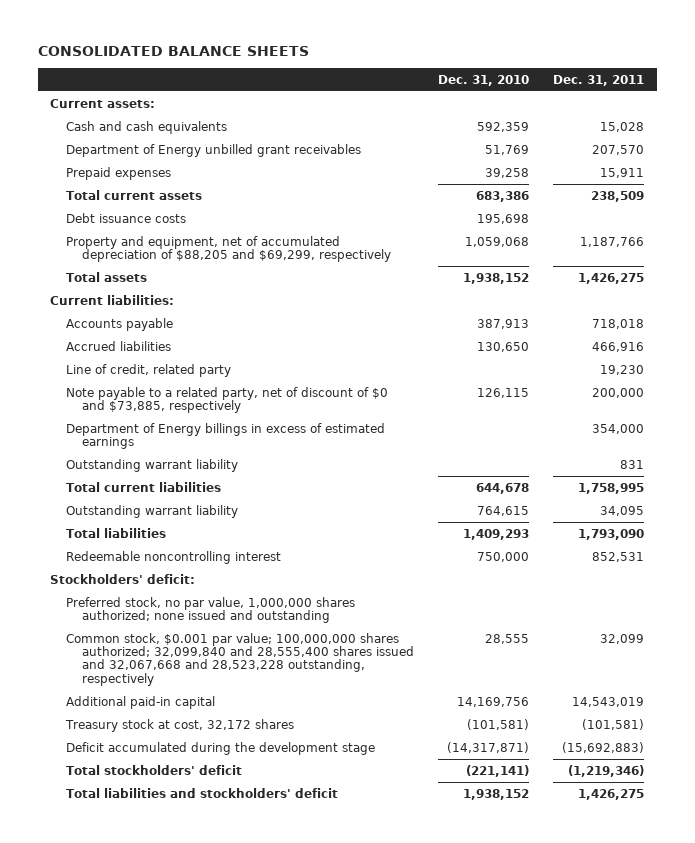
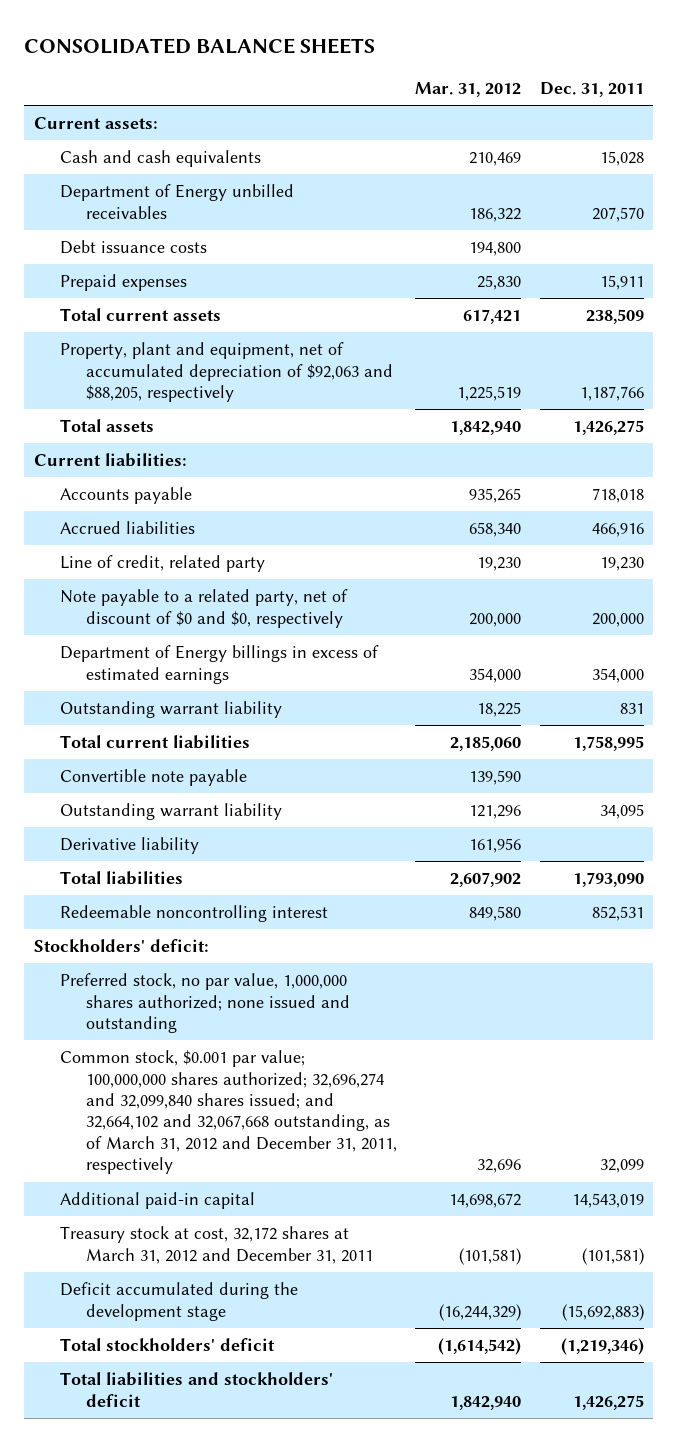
- | Dec. 31, 2010 | Dec. 31, 2011
+ | Mar. 31, 2012 | Dec. 31, 2011
- Department of Energy unbilled grant receivables | 51,769 | 207,570
+ Department of Energy unbilled receivables | 186,322 | 207,570
moved up: Debt issuance costs | 194,800 |
- Property and equipment, net of accumulated depreciation of $88,205 and $69,299, respectively | 1,059,068 | 1,187,766
+ Property, plant and equipment, net of accumulated depreciation of $92,063 and $88,205, respectively | 1,225,519 | 1,187,766
- Note payable to a related party, net of discount of $0 and $73,885, respectively | 126,115 | 200,000
+ Note payable to a related party, net of discount of $0 and $0, respectively | 200,000 | 200,000
+ Convertible note payable | 139,590 |
+ Derivative liability | 161,956 |
- Common stock, $0.001 par value; 100,000,000 shares authorized; 32,099,840 and 28,555,400 shares issued and 32,067,668 and 28,523,228 outstanding, respectively | 28,555 | 32,099
+ Common stock, $0.001 par value; 100,000,000 shares authorized; 32,696,274 and 32,099,840 shares issued; and 32,664,102 and 32,067,668 outstanding, as of March 31, 2012 and December 31, 2011, respectively | 32,696 | 32,099
- Treasury stock at cost, 32,172 shares | (101,581) | (101,581)
+ Treasury stock at cost, 32,172 shares at March 31, 2012 and December 31, 2011 | (101,581) | (101,581)

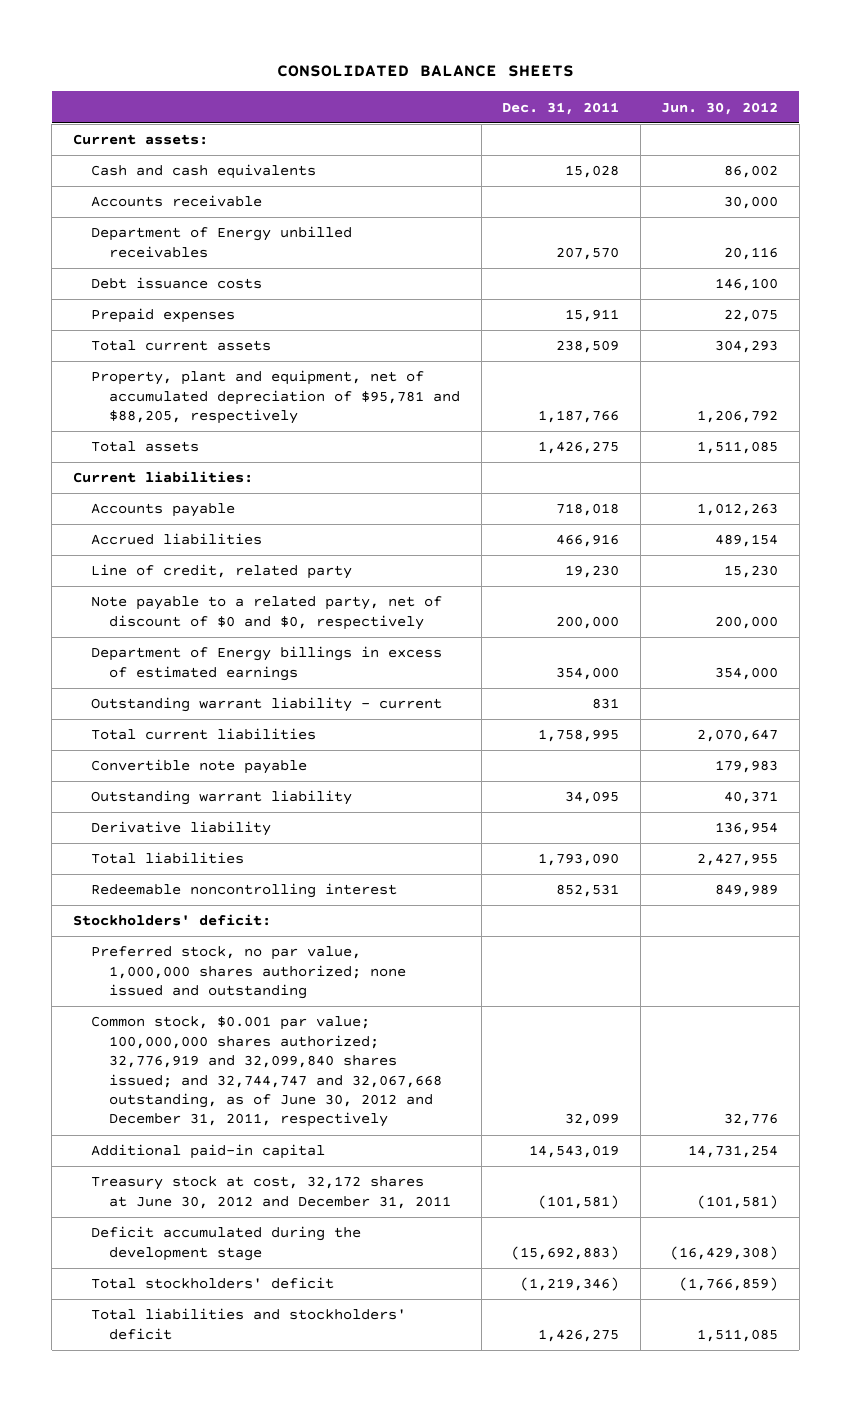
- | Mar. 31, 2012 | Dec. 31, 2011
+ | Dec. 31, 2011 | Jun. 30, 2012
+ Accounts receivable | | 30,000
- Property, plant and equipment, net of accumulated depreciation of $92,063 and $88,205, respectively | 1,225,519 | 1,187,766
+ Property, plant and equipment, net of accumulated depreciation of $95,781 and $88,205, respectively | 1,187,766 | 1,206,792
- Outstanding warrant liability | 18,225 | 831
+ Outstanding warrant liability - current | 831 |
- Common stock, $0.001 par value; 100,000,000 shares authorized; 32,696,274 and 32,099,840 shares issued; and 32,664,102 and 32,067,668 outstanding, as of March 31, 2012 and December 31, 2011, respectively | 32,696 | 32,099
+ Common stock, $0.001 par value; 100,000,000 shares authorized; 32,776,919 and 32,099,840 shares issued; and 32,744,747 and 32,067,668 outstanding, as of June 30, 2012 and December 31, 2011, respectively | 32,099 | 32,776
- Treasury stock at cost, 32,172 shares at March 31, 2012 and December 31, 2011 | (101,581) | (101,581)
+ Treasury stock at cost, 32,172 shares at June 30, 2012 and December 31, 2011 | (101,581) | (101,581)

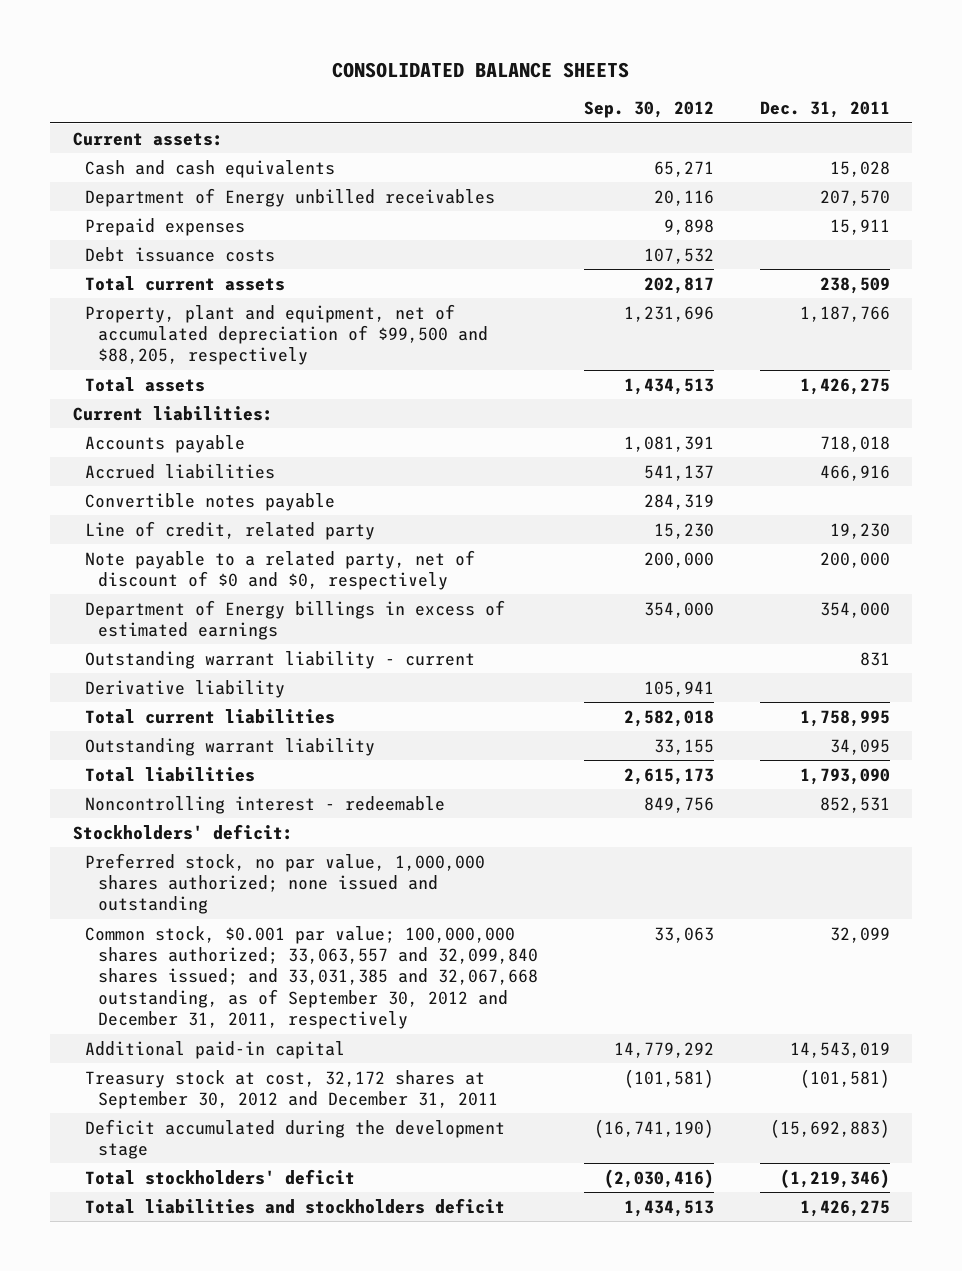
- | Dec. 31, 2011 | Jun. 30, 2012
+ | Sep. 30, 2012 | Dec. 31, 2011
- Accounts receivable | | 30,000
moved down: Debt issuance costs | 107,532 |
- Property, plant and equipment, net of accumulated depreciation of $95,781 and $88,205, respectively | 1,187,766 | 1,206,792
+ Property, plant and equipment, net of accumulated depreciation of $99,500 and $88,205, respectively | 1,231,696 | 1,187,766
+ Convertible notes payable | 284,319 |
moved up: Derivative liability | 105,941 |
- Convertible note payable | | 179,983
- Redeemable noncontrolling interest | 852,531 | 849,989
+ Noncontrolling interest - redeemable | 849,756 | 852,531
- Common stock, $0.001 par value; 100,000,000 shares authorized; 32,776,919 and 32,099,840 shares issued; and 32,744,747 and 32,067,668 outstanding, as of June 30, 2012 and December 31, 2011, respectively | 32,099 | 32,776
+ Common stock, $0.001 par value; 100,000,000 shares authorized; 33,063,557 and 32,099,840 shares issued; and 33,031,385 and 32,067,668 outstanding, as of September 30, 2012 and December 31, 2011, respectively | 33,063 | 32,099
- Treasury stock at cost, 32,172 shares at June 30, 2012 and December 31, 2011 | (101,581) | (101,581)
+ Treasury stock at cost, 32,172 shares at September 30, 2012 and December 31, 2011 | (101,581) | (101,581)
- Total liabilities and stockholders' deficit | 1,426,275 | 1,511,085
+ Total liabilities and stockholders deficit | 1,434,513 | 1,426,275

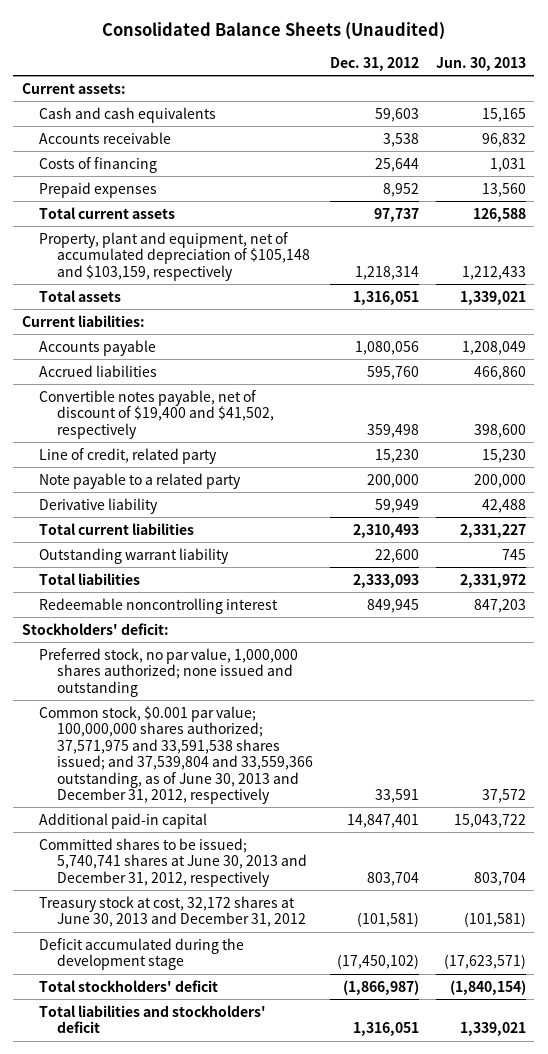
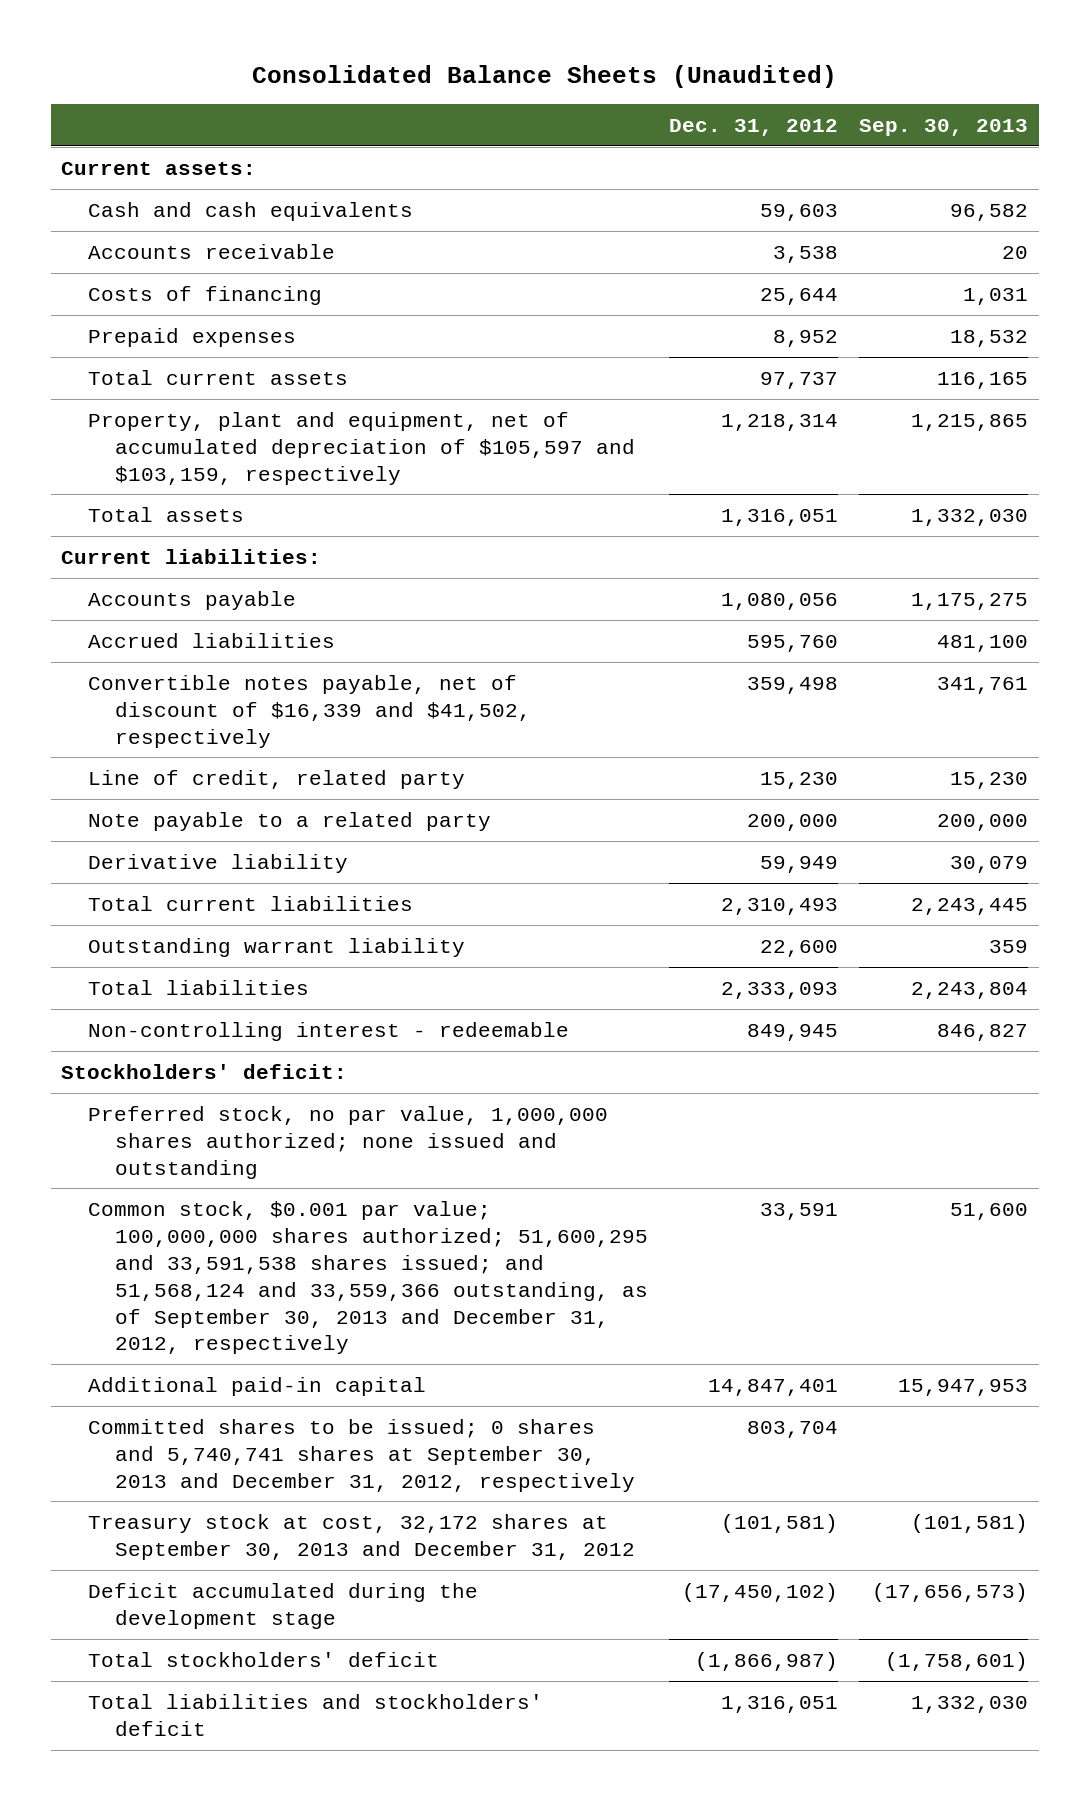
- | Dec. 31, 2012 | Jun. 30, 2013
+ | Dec. 31, 2012 | Sep. 30, 2013
- Property, plant and equipment, net of accumulated depreciation of $105,148 and $103,159, respectively | 1,218,314 | 1,212,433
+ Property, plant and equipment, net of accumulated depreciation of $105,597 and $103,159, respectively | 1,218,314 | 1,215,865
- Convertible notes payable, net of discount of $19,400 and $41,502, respectively | 359,498 | 398,600
+ Convertible notes payable, net of discount of $16,339 and $41,502, respectively | 359,498 | 341,761
- Redeemable noncontrolling interest | 849,945 | 847,203
+ Non-controlling interest - redeemable | 849,945 | 846,827
- Common stock, $0.001 par value; 100,000,000 shares authorized; 37,571,975 and 33,591,538 shares issued; and 37,539,804 and 33,559,366 outstanding, as of June 30, 2013 and December 31, 2012, respectively | 33,591 | 37,572
+ Common stock, $0.001 par value; 100,000,000 shares authorized; 51,600,295 and 33,591,538 shares issued; and 51,568,124 and 33,559,366 outstanding, as of September 30, 2013 and December 31, 2012, respectively | 33,591 | 51,600
- Committed shares to be issued; 5,740,741 shares at June 30, 2013 and December 31, 2012, respectively | 803,704 | 803,704
- Treasury stock at cost, 32,172 shares at June 30, 2013 and December 31, 2012 | (101,581) | (101,581)
+ Committed shares to be issued; 0 shares and 5,740,741 shares at September 30, 2013 and December 31, 2012, respectively | 803,704 |
+ Treasury stock at cost, 32,172 shares at September 30, 2013 and December 31, 2012 | (101,581) | (101,581)

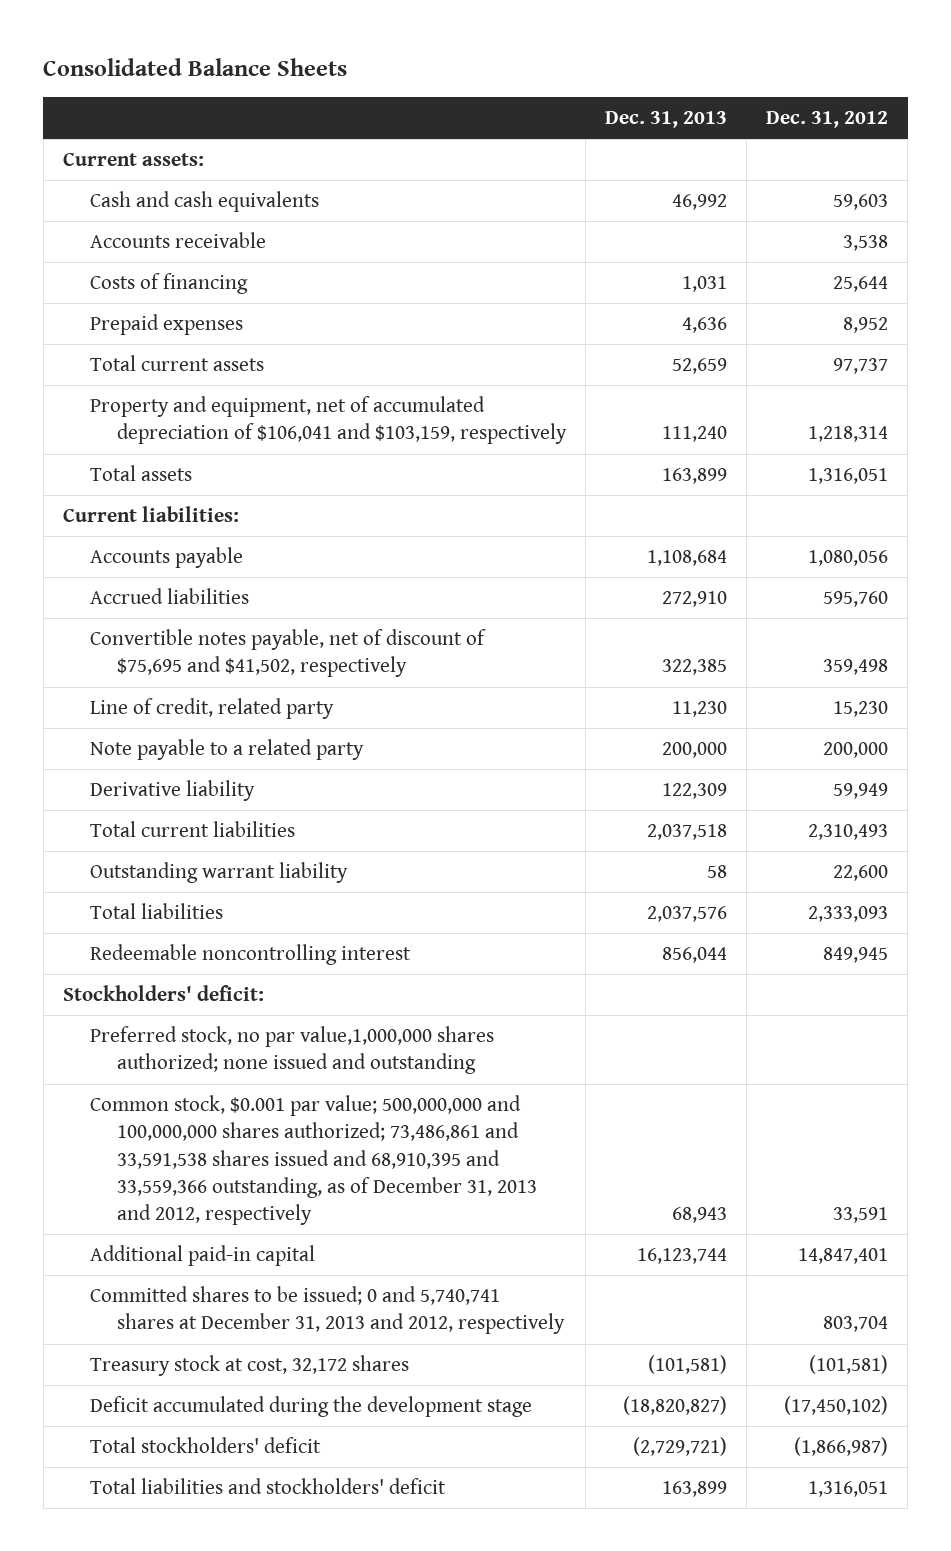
- Consolidated Balance Sheets (Unaudited)
+ Consolidated Balance Sheets
- | Dec. 31, 2012 | Sep. 30, 2013
+ | Dec. 31, 2013 | Dec. 31, 2012
- Property, plant and equipment, net of accumulated depreciation of $105,597 and $103,159, respectively | 1,218,314 | 1,215,865
+ Property and equipment, net of accumulated depreciation of $106,041 and $103,159, respectively | 111,240 | 1,218,314
- Convertible notes payable, net of discount of $16,339 and $41,502, respectively | 359,498 | 341,761
+ Convertible notes payable, net of discount of $75,695 and $41,502, respectively | 322,385 | 359,498
- Non-controlling interest - redeemable | 849,945 | 846,827
+ Redeemable noncontrolling interest | 856,044 | 849,945
- Preferred stock, no par value, 1,000,000 shares authorized; none issued and outstanding
- Common stock, $0.001 par value; 100,000,000 shares authorized; 51,600,295 and 33,591,538 shares issued; and 51,568,124 and 33,559,366 outstanding, as of September 30, 2013 and December 31, 2012, respectively | 33,591 | 51,600
+ Preferred stock, no par value,1,000,000 shares authorized; none issued and outstanding
+ Common stock, $0.001 par value; 500,000,000 and 100,000,000 shares authorized; 73,486,861 and 33,591,538 shares issued and 68,910,395 and 33,559,366 outstanding, as of December 31, 2013 and 2012, respectively | 68,943 | 33,591
- Committed shares to be issued; 0 shares and 5,740,741 shares at September 30, 2013 and December 31, 2012, respectively | 803,704 |
- Treasury stock at cost, 32,172 shares at September 30, 2013 and December 31, 2012 | (101,581) | (101,581)
+ Committed shares to be issued; 0 and 5,740,741 shares at December 31, 2013 and 2012, respectively | | 803,704
+ Treasury stock at cost, 32,172 shares | (101,581) | (101,581)

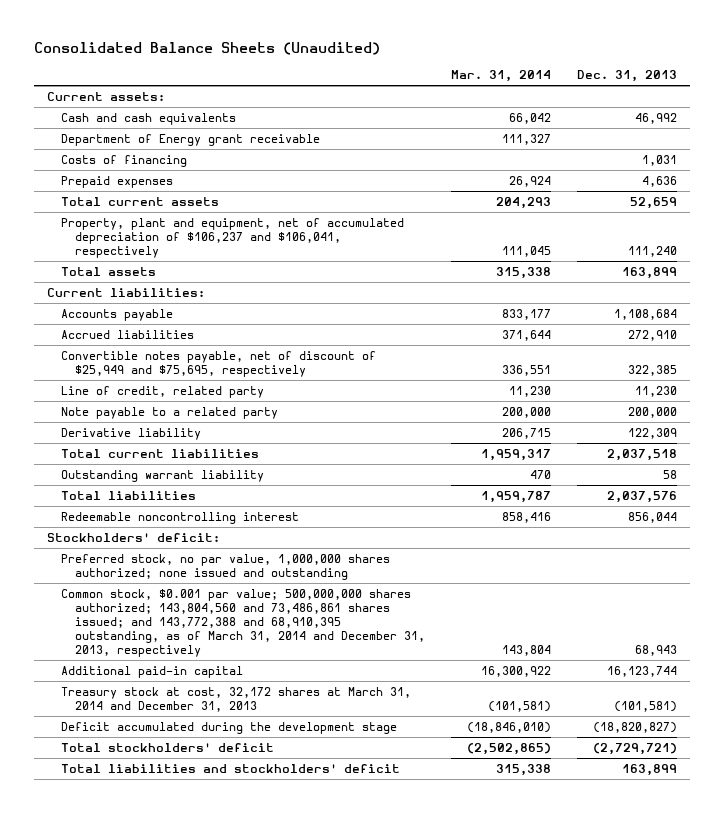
- Consolidated Balance Sheets
+ Consolidated Balance Sheets (Unaudited)
- | Dec. 31, 2013 | Dec. 31, 2012
+ | Mar. 31, 2014 | Dec. 31, 2013
- Accounts receivable | | 3,538
+ Department of Energy grant receivable | 111,327 |
- Property and equipment, net of accumulated depreciation of $106,041 and $103,159, respectively | 111,240 | 1,218,314
+ Property, plant and equipment, net of accumulated depreciation of $106,237 and $106,041, respectively | 111,045 | 111,240
- Convertible notes payable, net of discount of $75,695 and $41,502, respectively | 322,385 | 359,498
+ Convertible notes payable, net of discount of $25,949 and $75,695, respectively | 336,551 | 322,385
- Preferred stock, no par value,1,000,000 shares authorized; none issued and outstanding
- Common stock, $0.001 par value; 500,000,000 and 100,000,000 shares authorized; 73,486,861 and 33,591,538 shares issued and 68,910,395 and 33,559,366 outstanding, as of December 31, 2013 and 2012, respectively | 68,943 | 33,591
+ Preferred stock, no par value, 1,000,000 shares authorized; none issued and outstanding
+ Common stock, $0.001 par value; 500,000,000 shares authorized; 143,804,560 and 73,486,861 shares issued; and 143,772,388 and 68,910,395 outstanding, as of March 31, 2014 and December 31, 2013, respectively | 143,804 | 68,943
- Committed shares to be issued; 0 and 5,740,741 shares at December 31, 2013 and 2012, respectively | | 803,704
- Treasury stock at cost, 32,172 shares | (101,581) | (101,581)
+ Treasury stock at cost, 32,172 shares at March 31, 2014 and December 31, 2013 | (101,581) | (101,581)

